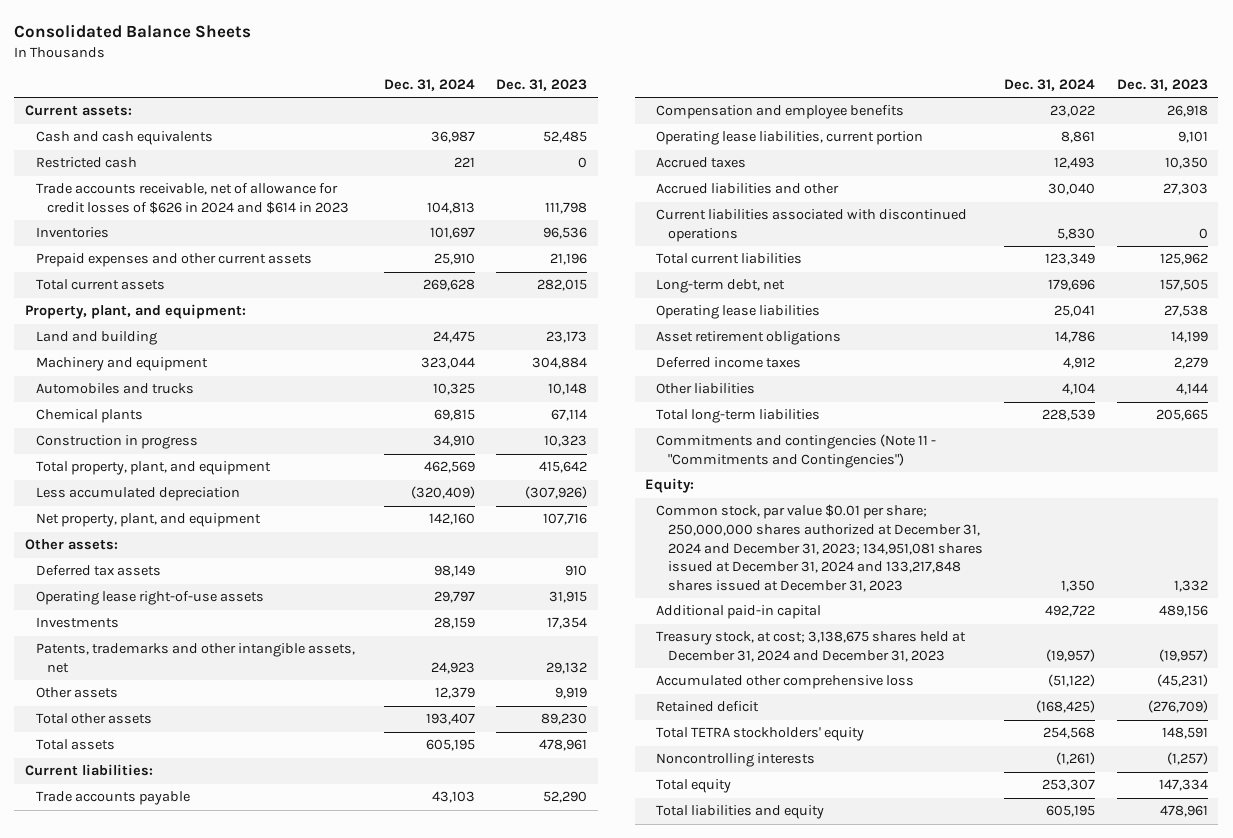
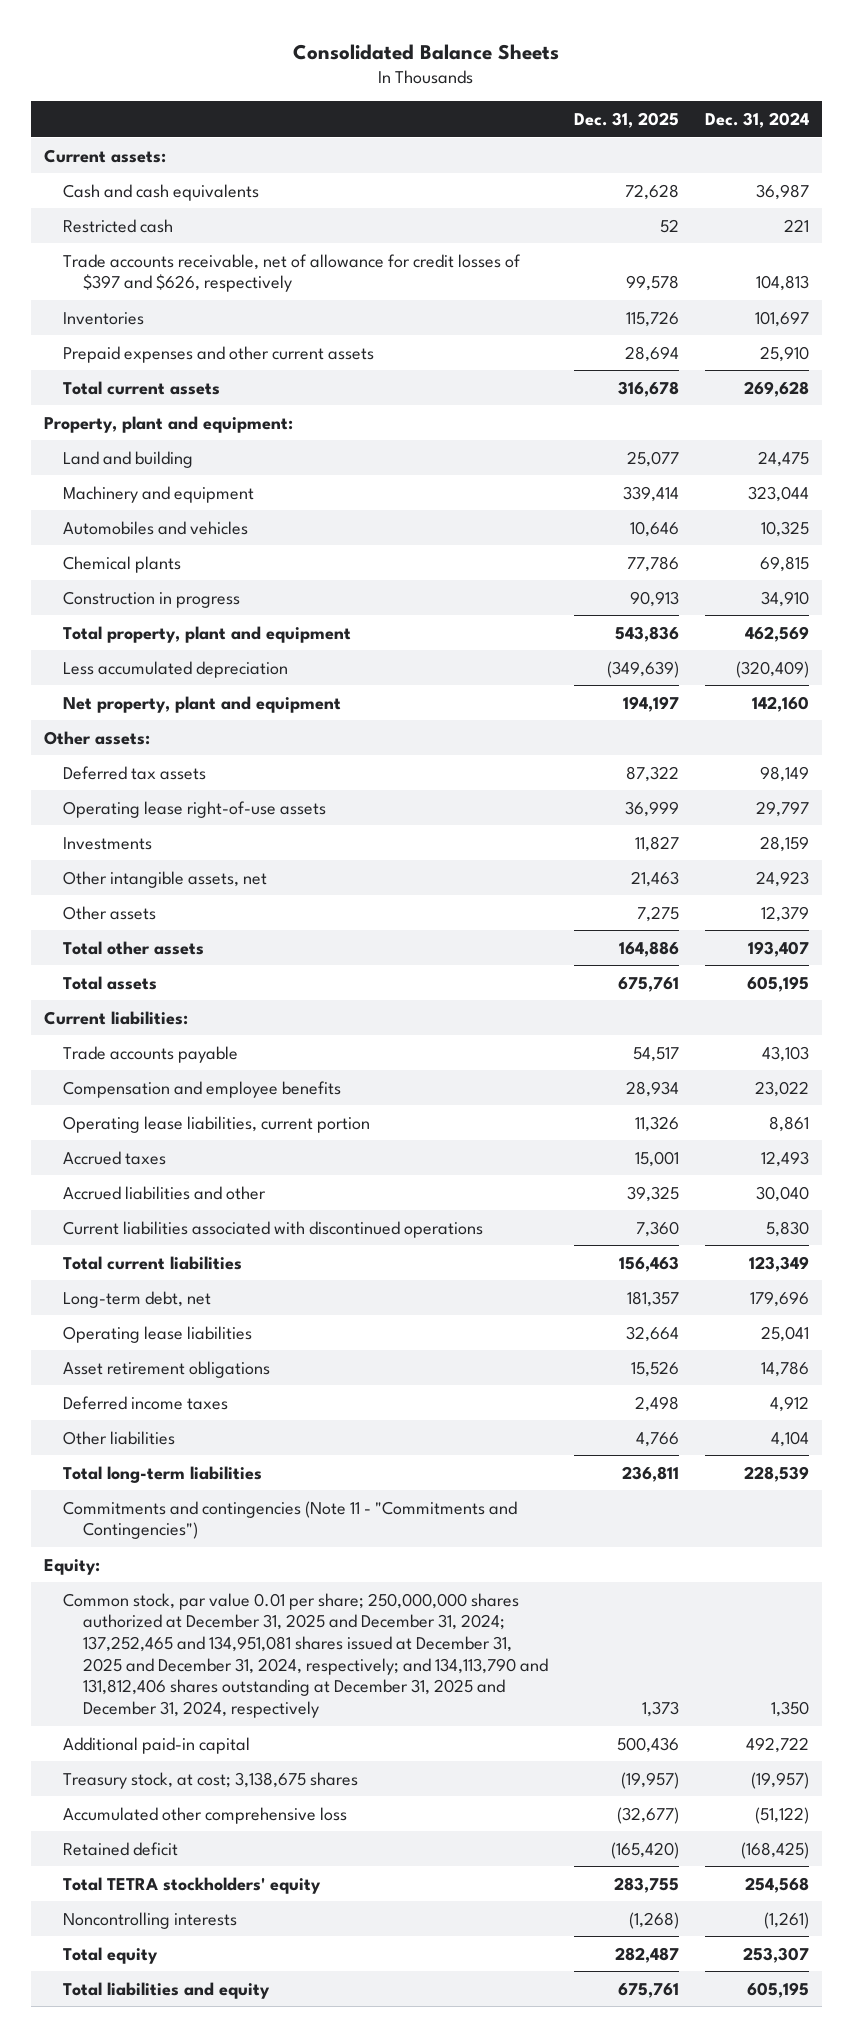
- | Dec. 31, 2024 | Dec. 31, 2023
+ | Dec. 31, 2025 | Dec. 31, 2024
- Trade accounts receivable, net of allowance for credit losses of $626 in 2024 and $614 in 2023 | 104,813 | 111,798
+ Trade accounts receivable, net of allowance for credit losses of $397 and $626, respectively | 99,578 | 104,813
- Property, plant, and equipment:
+ Property, plant and equipment:
- Automobiles and trucks | 10,325 | 10,148
+ Automobiles and vehicles | 10,646 | 10,325
- Total property, plant, and equipment | 462,569 | 415,642
+ Total property, plant and equipment | 543,836 | 462,569
- Net property, plant, and equipment | 142,160 | 107,716
+ Net property, plant and equipment | 194,197 | 142,160
- Patents, trademarks and other intangible assets, net | 24,923 | 29,132
+ Other intangible assets, net | 21,463 | 24,923
- Common stock, par value $0.01 per share; 250,000,000 shares authorized at December 31, 2024 and December 31, 2023; 134,951,081 shares issued at December 31, 2024 and 133,217,848 shares issued at December 31, 2023 | 1,350 | 1,332
+ Common stock, par value 0.01 per share; 250,000,000 shares authorized at December 31, 2025 and December 31, 2024; 137,252,465 and 134,951,081 shares issued at December 31, 2025 and December 31, 2024, respectively; and 134,113,790 and 131,812,406 shares outstanding at December 31, 2025 and December 31, 2024, respectively | 1,373 | 1,350
- Treasury stock, at cost; 3,138,675 shares held at December 31, 2024 and December 31, 2023 | (19,957) | (19,957)
+ Treasury stock, at cost; 3,138,675 shares | (19,957) | (19,957)

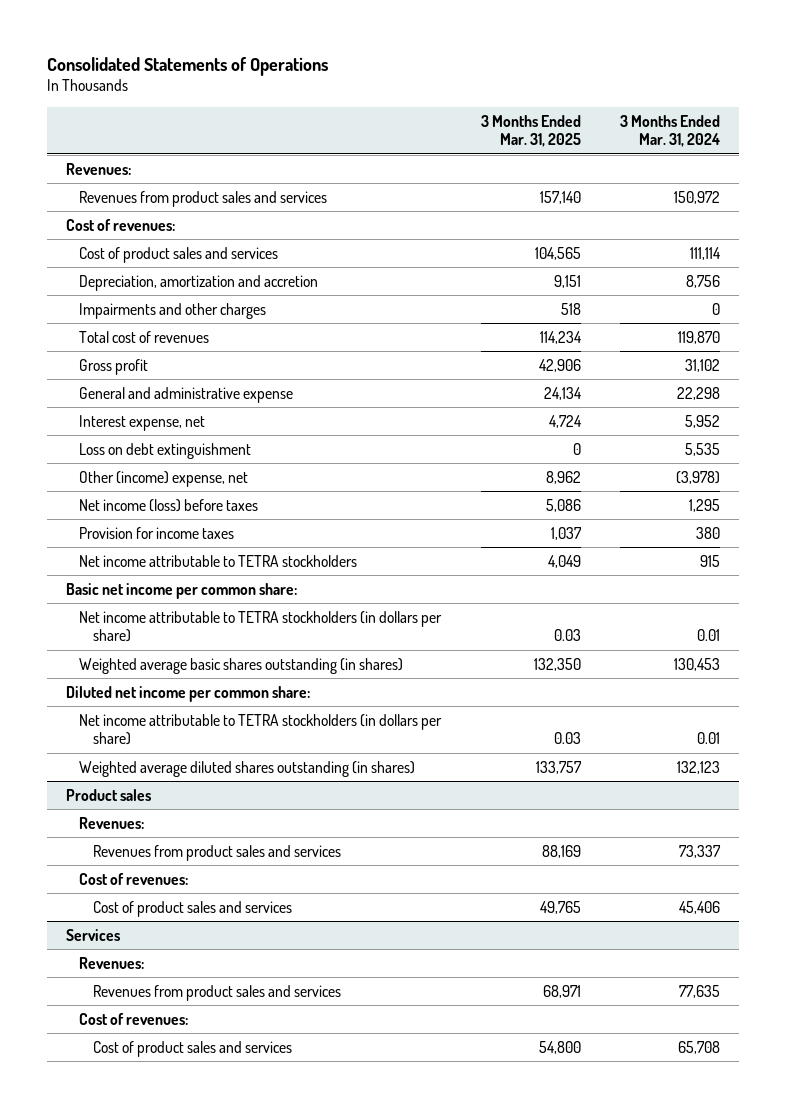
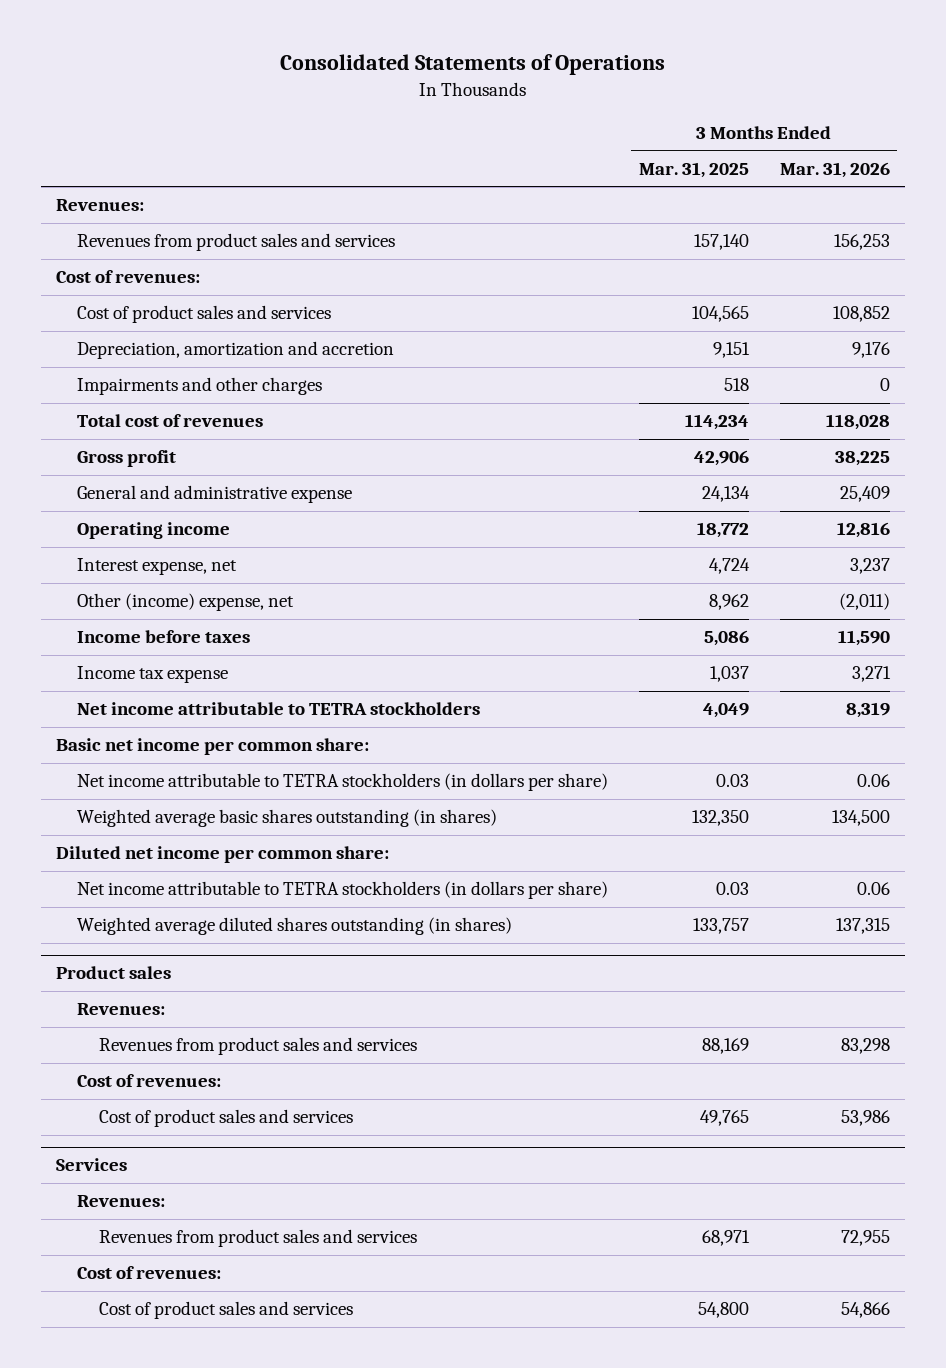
- | 3 Months Ended Mar. 31, 2025 | 3 Months Ended Mar. 31, 2024
+ | 3 Months Ended Mar. 31, 2025 | 3 Months Ended Mar. 31, 2026
+ Operating income | 18,772 | 12,816
- Loss on debt extinguishment | 0 | 5,535
- Net income (loss) before taxes | 5,086 | 1,295
- Provision for income taxes | 1,037 | 380
+ Income before taxes | 5,086 | 11,590
+ Income tax expense | 1,037 | 3,271

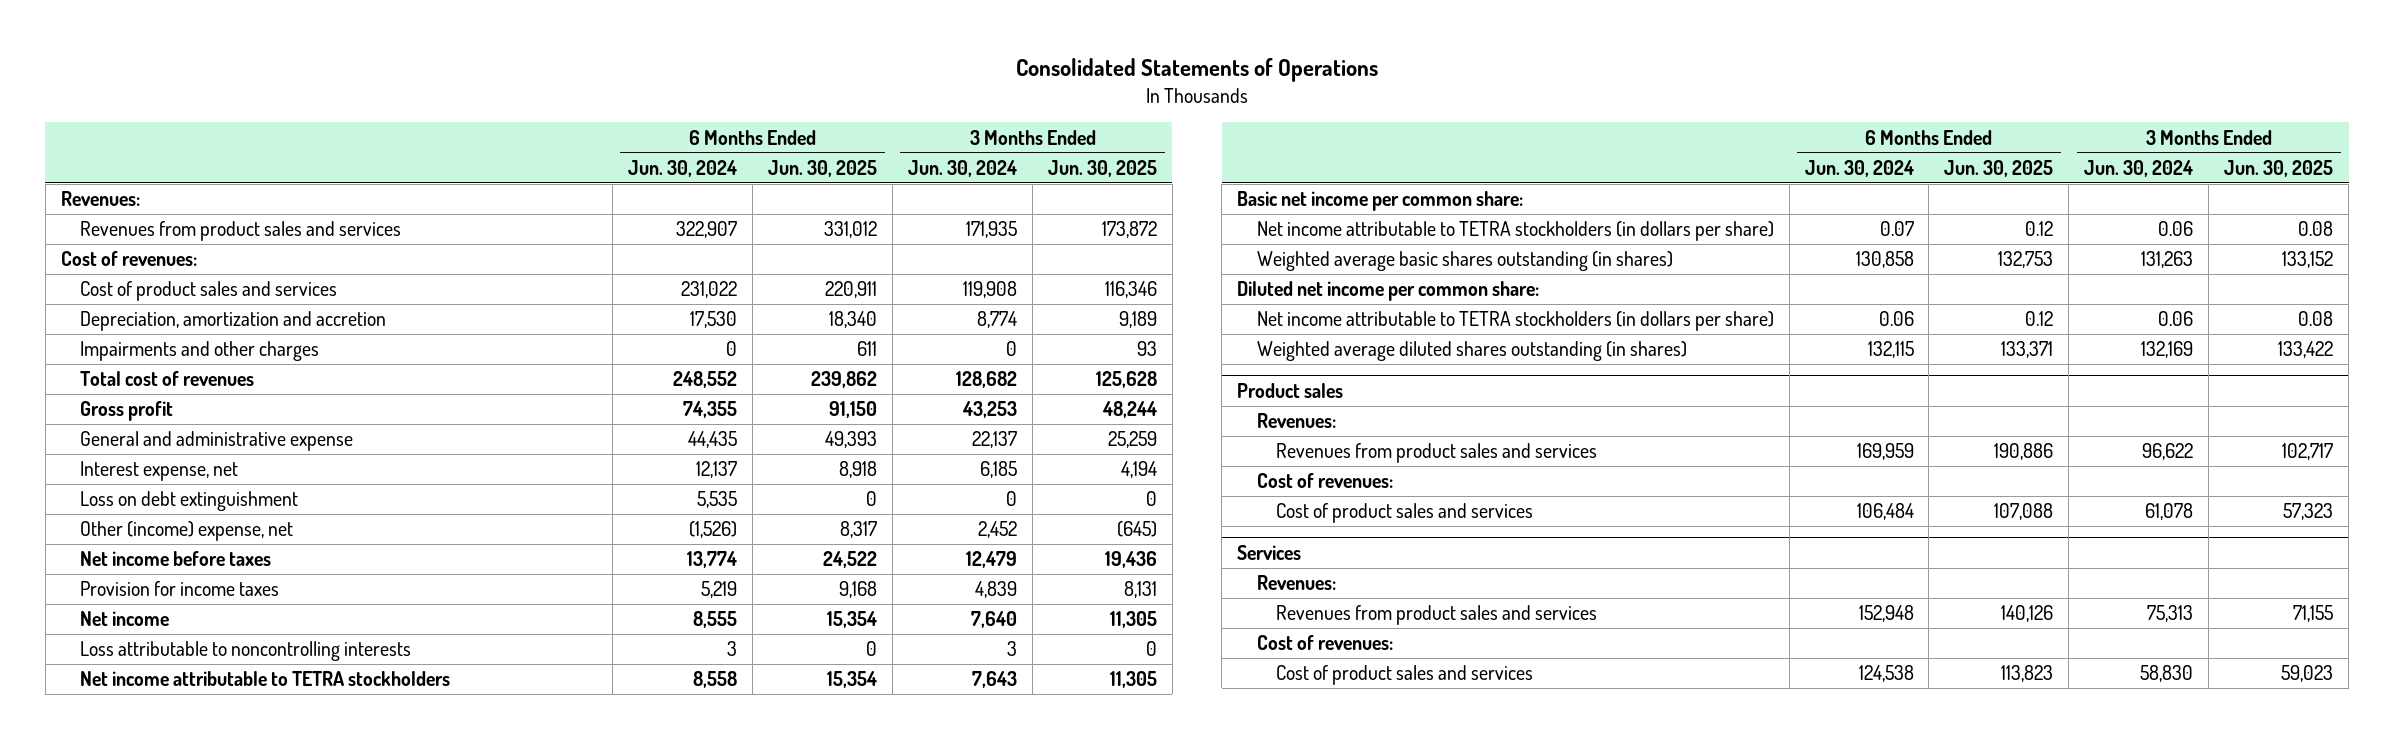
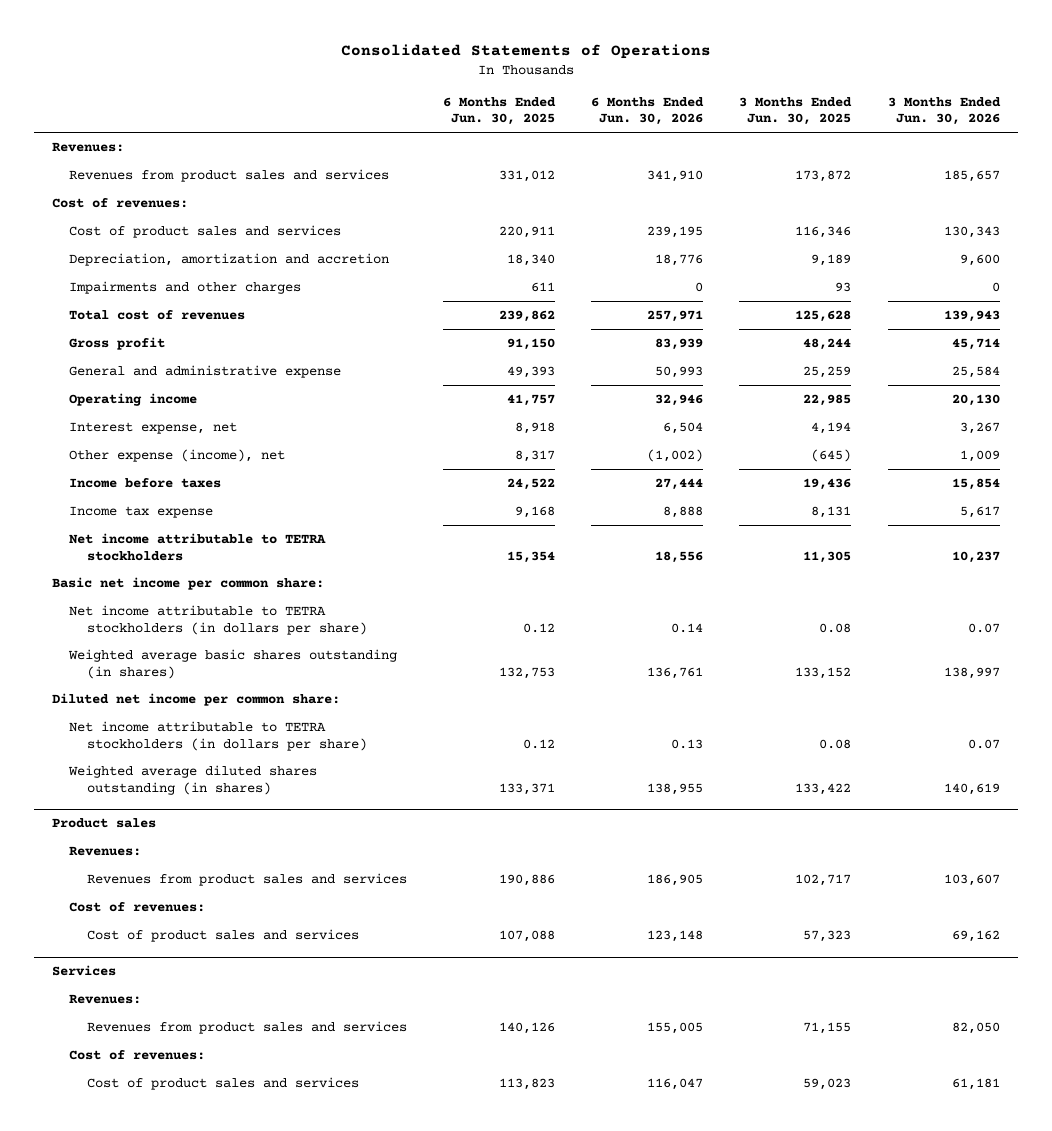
- | 6 Months Ended Jun. 30, 2024 | 6 Months Ended Jun. 30, 2025 | 3 Months Ended Jun. 30, 2024 | 3 Months Ended Jun. 30, 2025
+ | 6 Months Ended Jun. 30, 2025 | 6 Months Ended Jun. 30, 2026 | 3 Months Ended Jun. 30, 2025 | 3 Months Ended Jun. 30, 2026
+ Operating income | 41,757 | 32,946 | 22,985 | 20,130
- Loss on debt extinguishment | 5,535 | 0 | 0 | 0
- Other (income) expense, net | (1,526) | 8,317 | 2,452 | (645)
- Net income before taxes | 13,774 | 24,522 | 12,479 | 19,436
- Provision for income taxes | 5,219 | 9,168 | 4,839 | 8,131
- Net income | 8,555 | 15,354 | 7,640 | 11,305
- Loss attributable to noncontrolling interests | 3 | 0 | 3 | 0
+ Other expense (income), net | 8,317 | (1,002) | (645) | 1,009
+ Income before taxes | 24,522 | 27,444 | 19,436 | 15,854
+ Income tax expense | 9,168 | 8,888 | 8,131 | 5,617

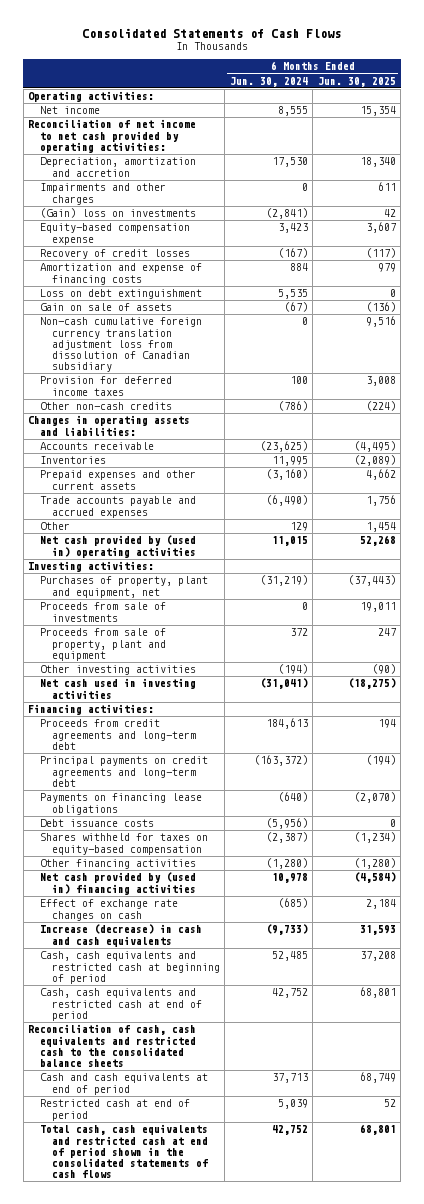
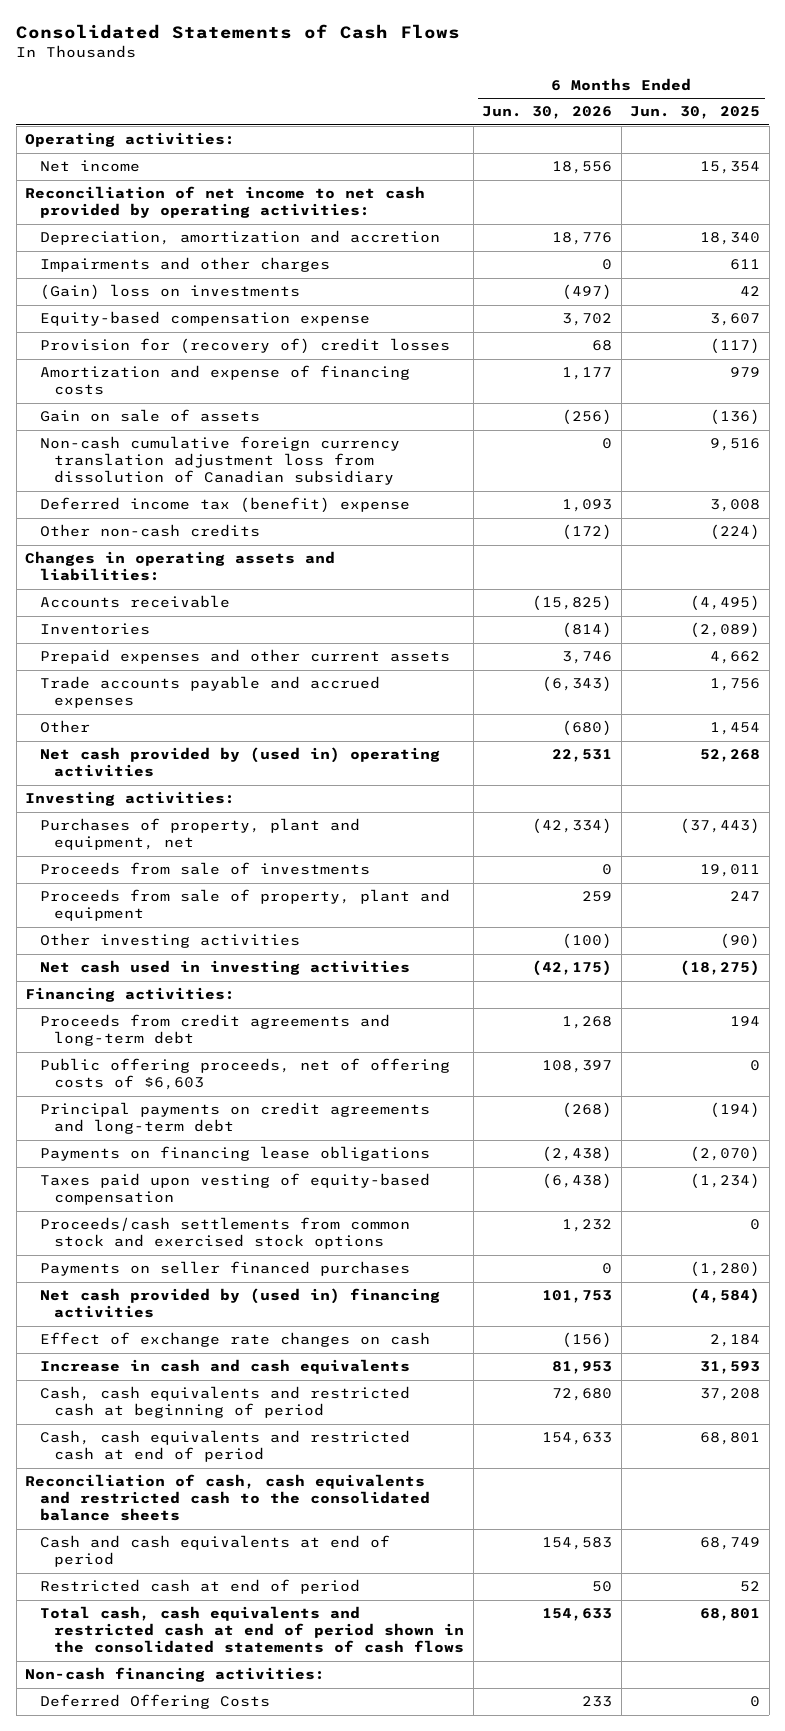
- | 6 Months Ended Jun. 30, 2024 | 6 Months Ended Jun. 30, 2025
+ | 6 Months Ended Jun. 30, 2026 | 6 Months Ended Jun. 30, 2025
- Recovery of credit losses | (167) | (117)
+ Provision for (recovery of) credit losses | 68 | (117)
- Loss on debt extinguishment | 5,535 | 0
- Provision for deferred income taxes | 100 | 3,008
+ Deferred income tax (benefit) expense | 1,093 | 3,008
+ Public offering proceeds, net of offering costs of $6,603 | 108,397 | 0
- Debt issuance costs | (5,956) | 0
- Shares withheld for taxes on equity-based compensation | (2,387) | (1,234)
- Other financing activities | (1,280) | (1,280)
+ Taxes paid upon vesting of equity-based compensation | (6,438) | (1,234)
+ Proceeds/cash settlements from common stock and exercised stock options | 1,232 | 0
+ Payments on seller financed purchases | 0 | (1,280)
- Increase (decrease) in cash and cash equivalents | (9,733) | 31,593
+ Increase in cash and cash equivalents | 81,953 | 31,593
+ Non-cash financing activities:
+ Deferred Offering Costs | 233 | 0

